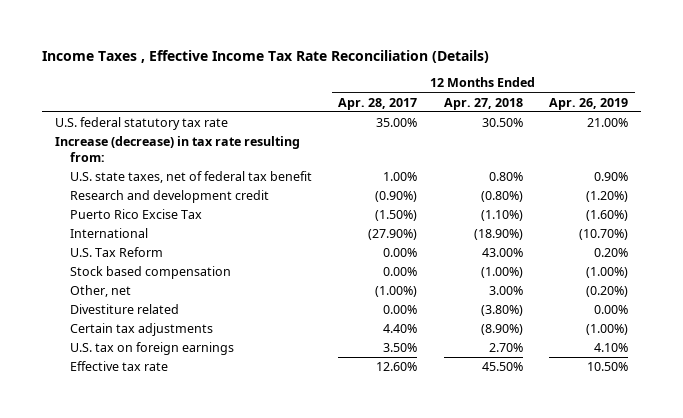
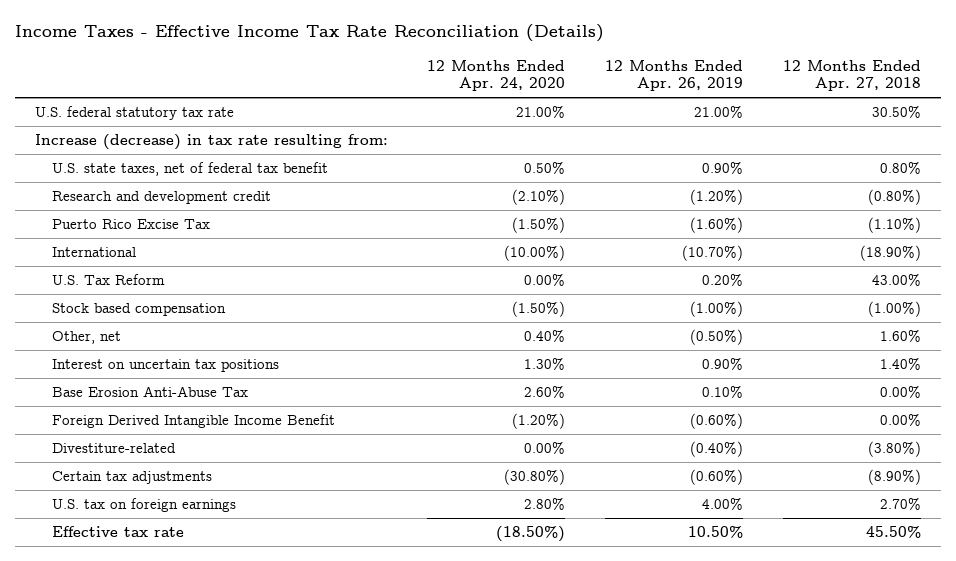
- Income Taxes , Effective Income Tax Rate Reconciliation (Details)
+ Income Taxes - Effective Income Tax Rate Reconciliation (Details)
- | 12 Months Ended Apr. 28, 2017 | 12 Months Ended Apr. 27, 2018 | 12 Months Ended Apr. 26, 2019
+ | 12 Months Ended Apr. 24, 2020 | 12 Months Ended Apr. 26, 2019 | 12 Months Ended Apr. 27, 2018
- Other, net | (1.00%) | 3.00% | (0.20%)
- Divestiture related | 0.00% | (3.80%) | 0.00%
- Certain tax adjustments | 4.40% | (8.90%) | (1.00%)
- U.S. tax on foreign earnings | 3.50% | 2.70% | 4.10%
+ Other, net | 0.40% | (0.50%) | 1.60%
+ Interest on uncertain tax positions | 1.30% | 0.90% | 1.40%
+ Base Erosion Anti-Abuse Tax | 2.60% | 0.10% | 0.00%
+ Foreign Derived Intangible Income Benefit | (1.20%) | (0.60%) | 0.00%
+ Divestiture-related | 0.00% | (0.40%) | (3.80%)
+ Certain tax adjustments | (30.80%) | (0.60%) | (8.90%)
+ U.S. tax on foreign earnings | 2.80% | 4.00% | 2.70%

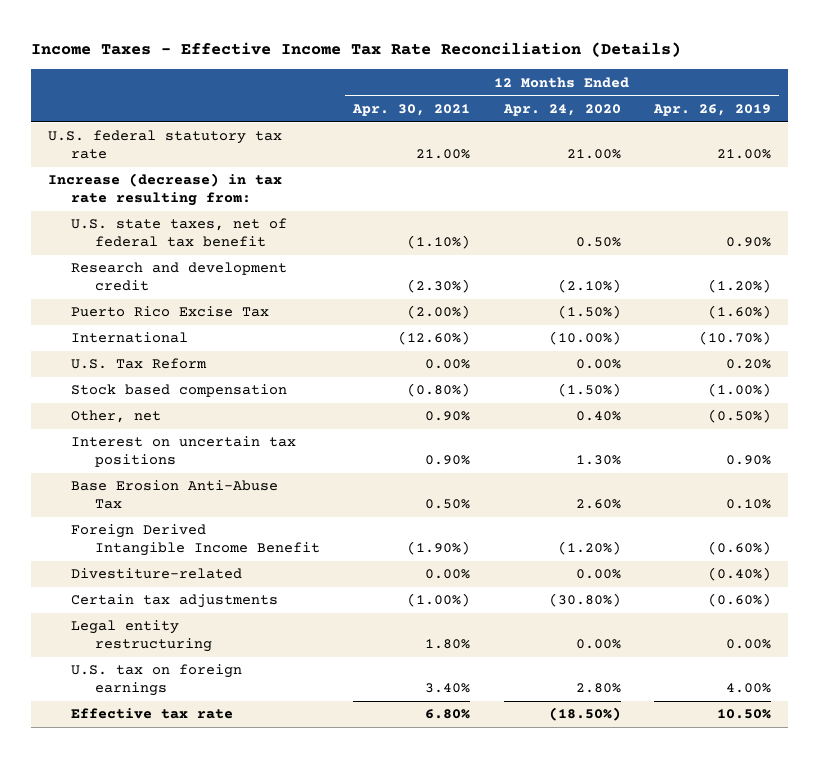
- | 12 Months Ended Apr. 24, 2020 | 12 Months Ended Apr. 26, 2019 | 12 Months Ended Apr. 27, 2018
+ | 12 Months Ended Apr. 30, 2021 | 12 Months Ended Apr. 24, 2020 | 12 Months Ended Apr. 26, 2019
+ Legal entity restructuring | 1.80% | 0.00% | 0.00%

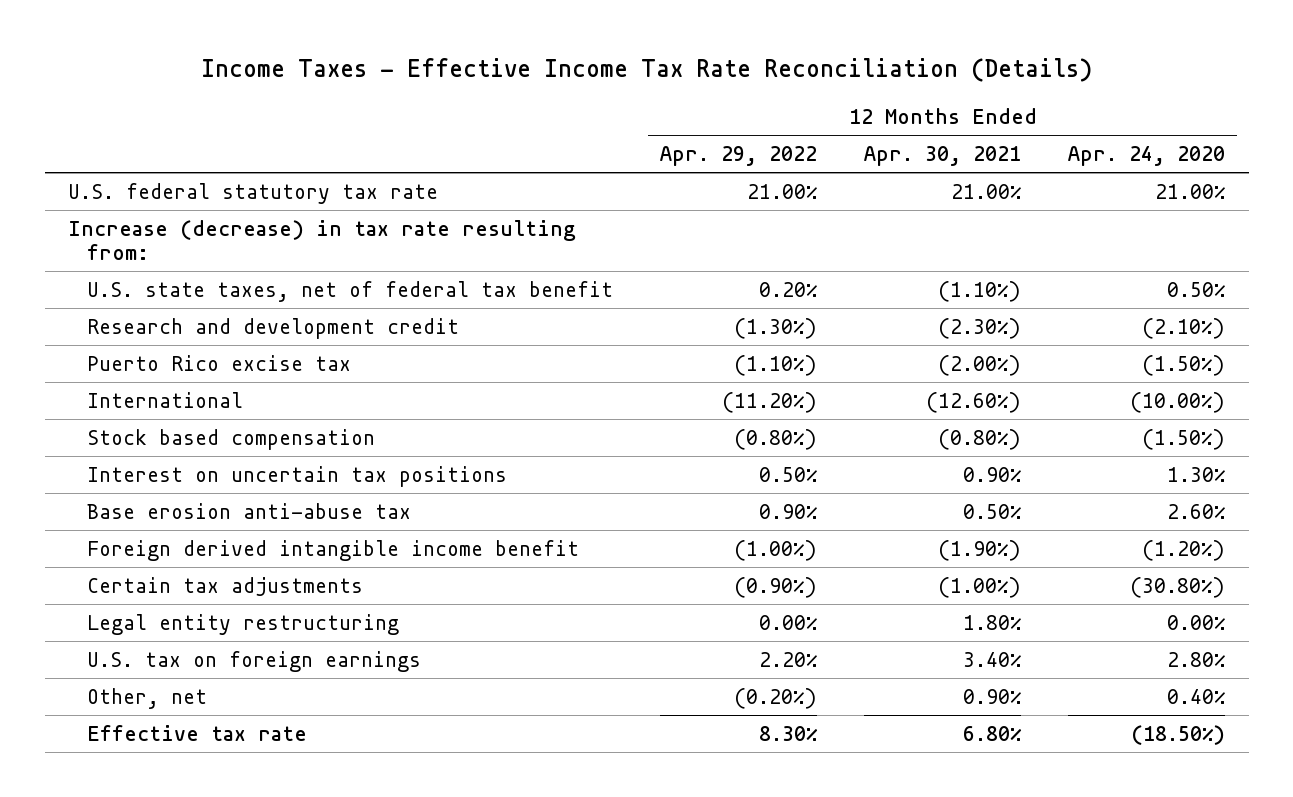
- | 12 Months Ended Apr. 30, 2021 | 12 Months Ended Apr. 24, 2020 | 12 Months Ended Apr. 26, 2019
+ | 12 Months Ended Apr. 29, 2022 | 12 Months Ended Apr. 30, 2021 | 12 Months Ended Apr. 24, 2020
- Puerto Rico Excise Tax | (2.00%) | (1.50%) | (1.60%)
+ Puerto Rico excise tax | (1.10%) | (2.00%) | (1.50%)
- U.S. Tax Reform | 0.00% | 0.00% | 0.20%
- Base Erosion Anti-Abuse Tax | 0.50% | 2.60% | 0.10%
- Foreign Derived Intangible Income Benefit | (1.90%) | (1.20%) | (0.60%)
- Divestiture-related | 0.00% | 0.00% | (0.40%)
+ Base erosion anti-abuse tax | 0.90% | 0.50% | 2.60%
+ Foreign derived intangible income benefit | (1.00%) | (1.90%) | (1.20%)
moved down: Other, net | (0.20%) | 0.90% | 0.40%

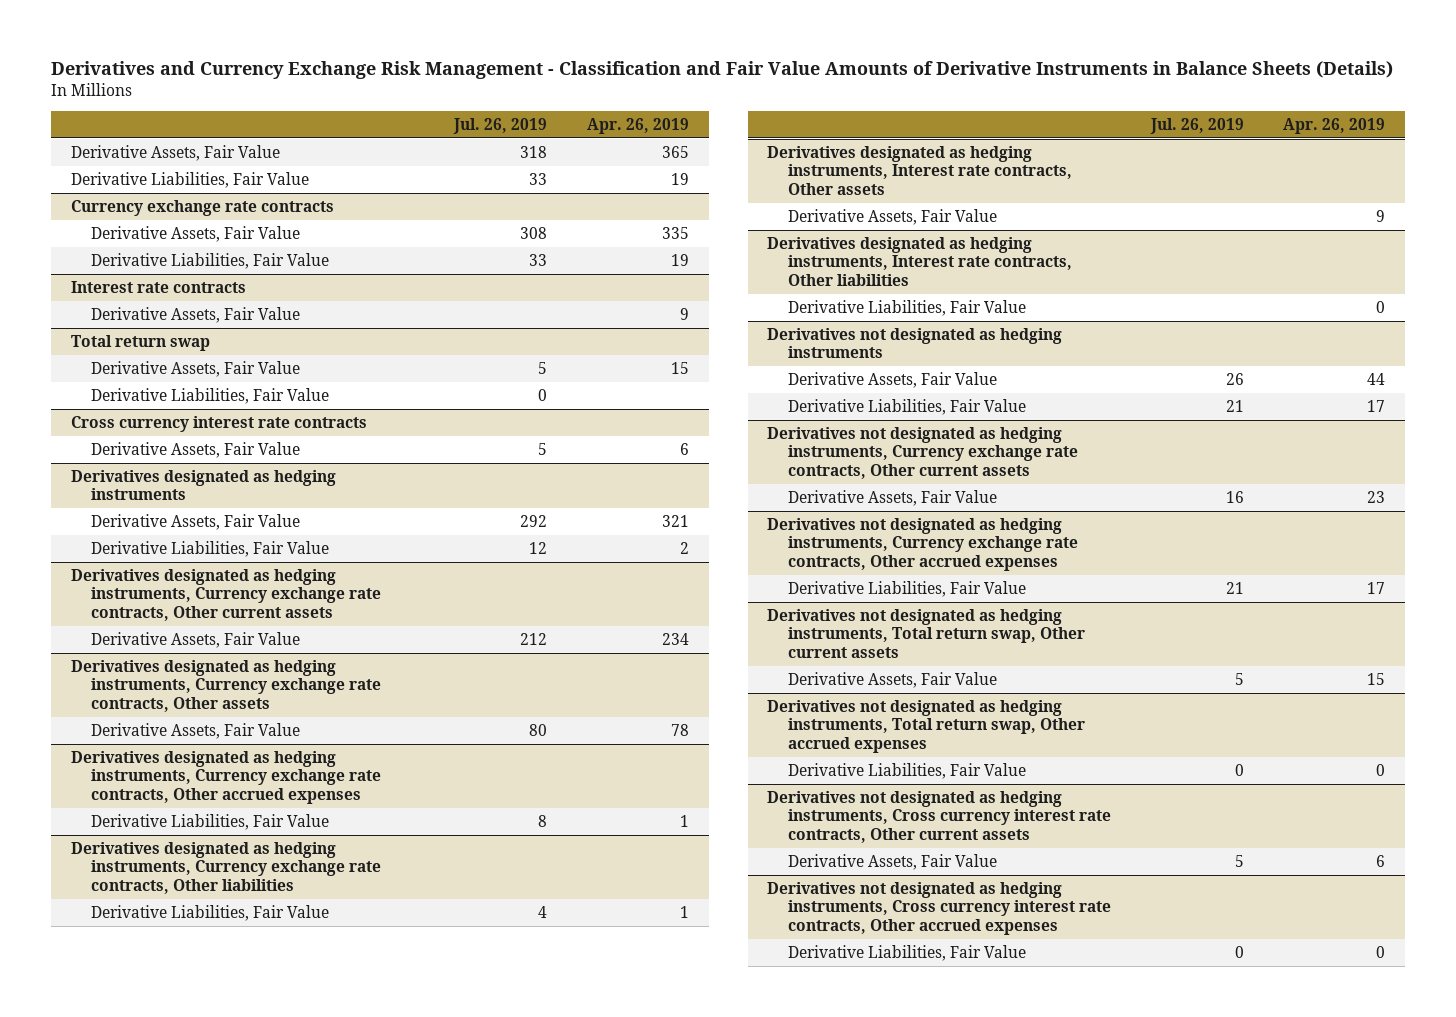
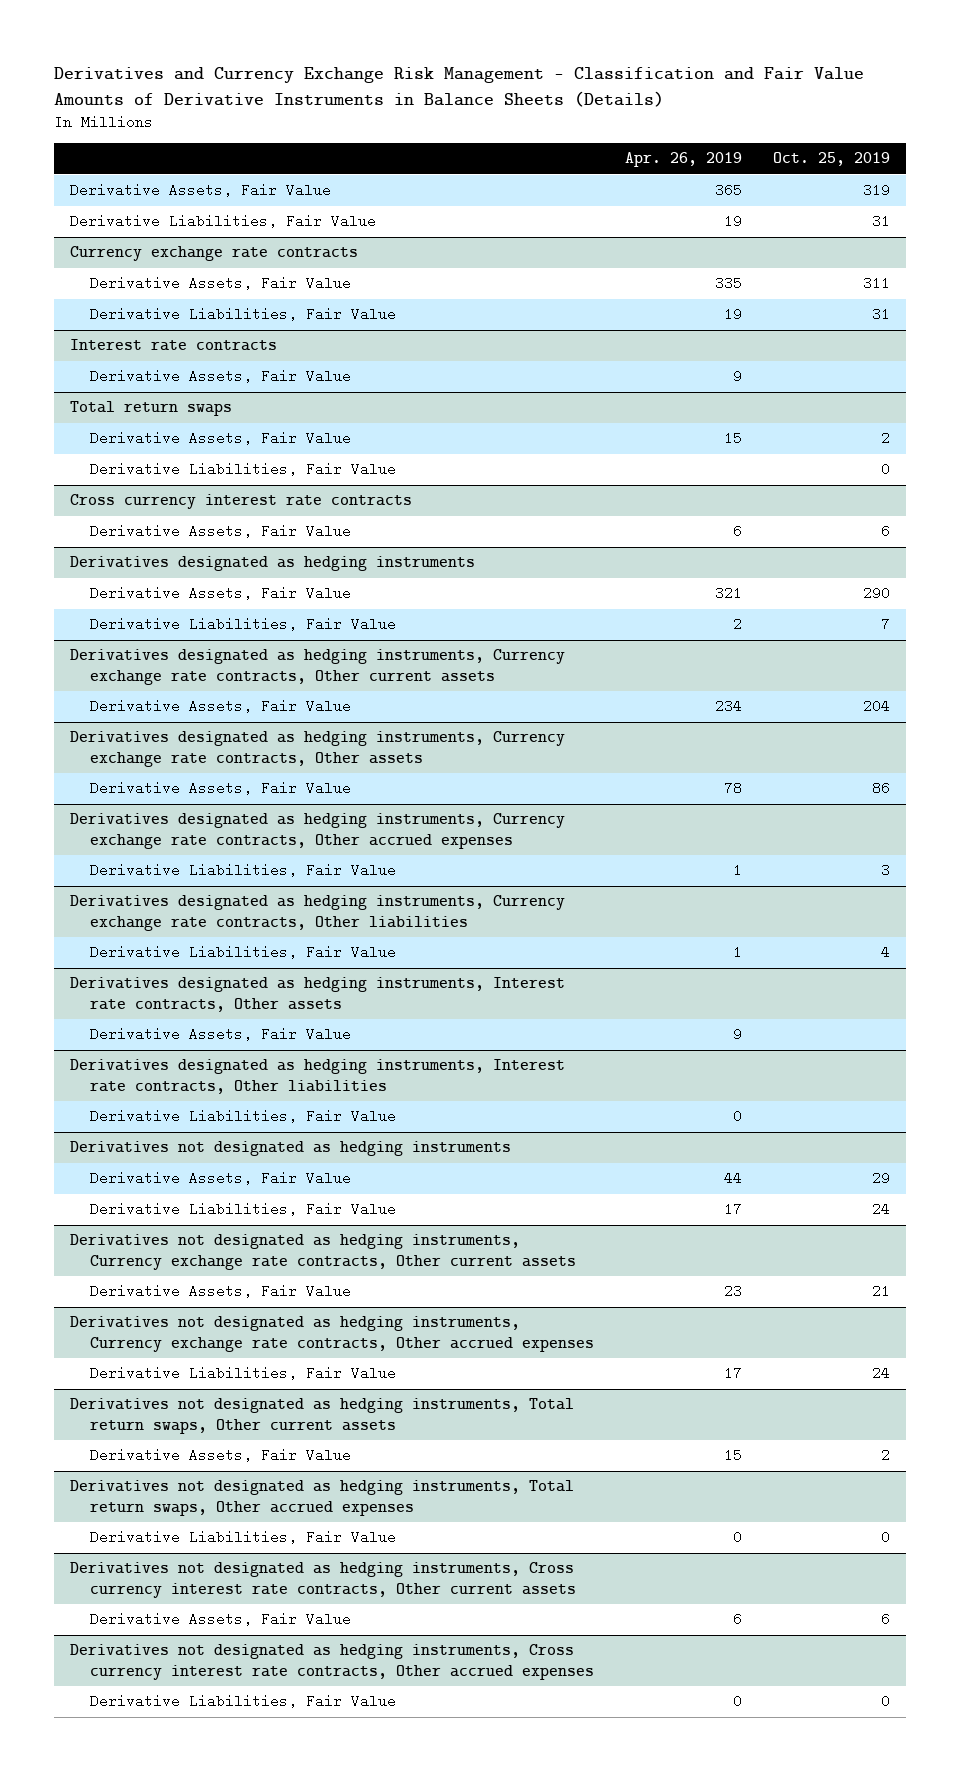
- | Jul. 26, 2019 | Apr. 26, 2019
+ | Apr. 26, 2019 | Oct. 25, 2019
- Total return swap
+ Total return swaps
- Derivatives not designated as hedging instruments, Total return swap, Other current assets
+ Derivatives not designated as hedging instruments, Total return swaps, Other current assets
- Derivatives not designated as hedging instruments, Total return swap, Other accrued expenses
+ Derivatives not designated as hedging instruments, Total return swaps, Other accrued expenses

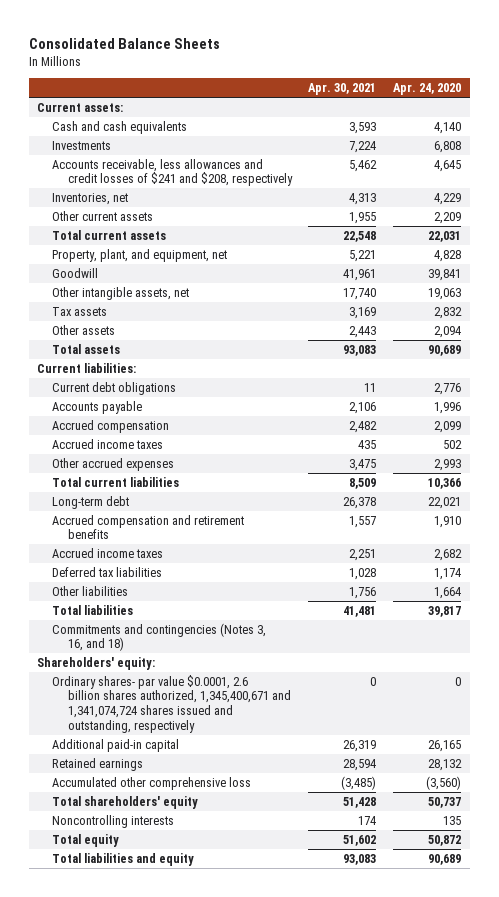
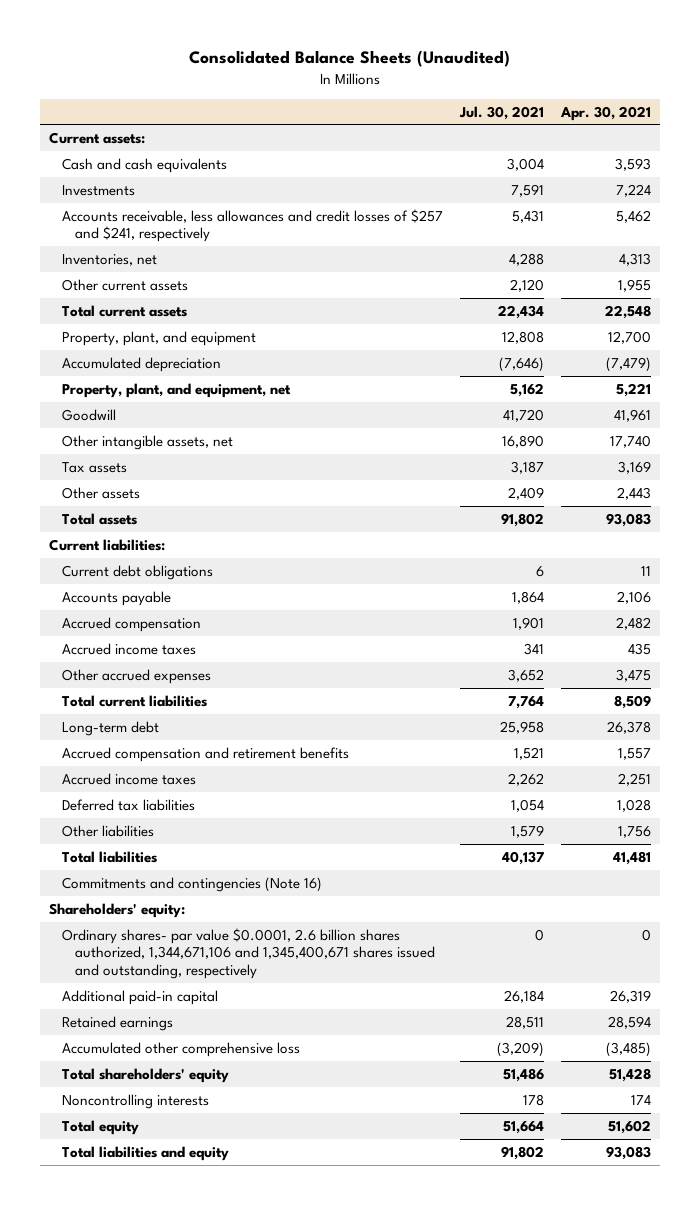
- Consolidated Balance Sheets
+ Consolidated Balance Sheets (Unaudited)
- | Apr. 30, 2021 | Apr. 24, 2020
+ | Jul. 30, 2021 | Apr. 30, 2021
- Accounts receivable, less allowances and credit losses of $241 and $208, respectively | 5,462 | 4,645
+ Accounts receivable, less allowances and credit losses of $257 and $241, respectively | 5,431 | 5,462
+ Property, plant, and equipment | 12,808 | 12,700
+ Accumulated depreciation | (7,646) | (7,479)
- Commitments and contingencies (Notes 3, 16, and 18)
+ Commitments and contingencies (Note 16)
- Ordinary shares- par value $0.0001, 2.6 billion shares authorized, 1,345,400,671 and 1,341,074,724 shares issued and outstanding, respectively | 0 | 0
+ Ordinary shares- par value $0.0001, 2.6 billion shares authorized, 1,344,671,106 and 1,345,400,671 shares issued and outstanding, respectively | 0 | 0

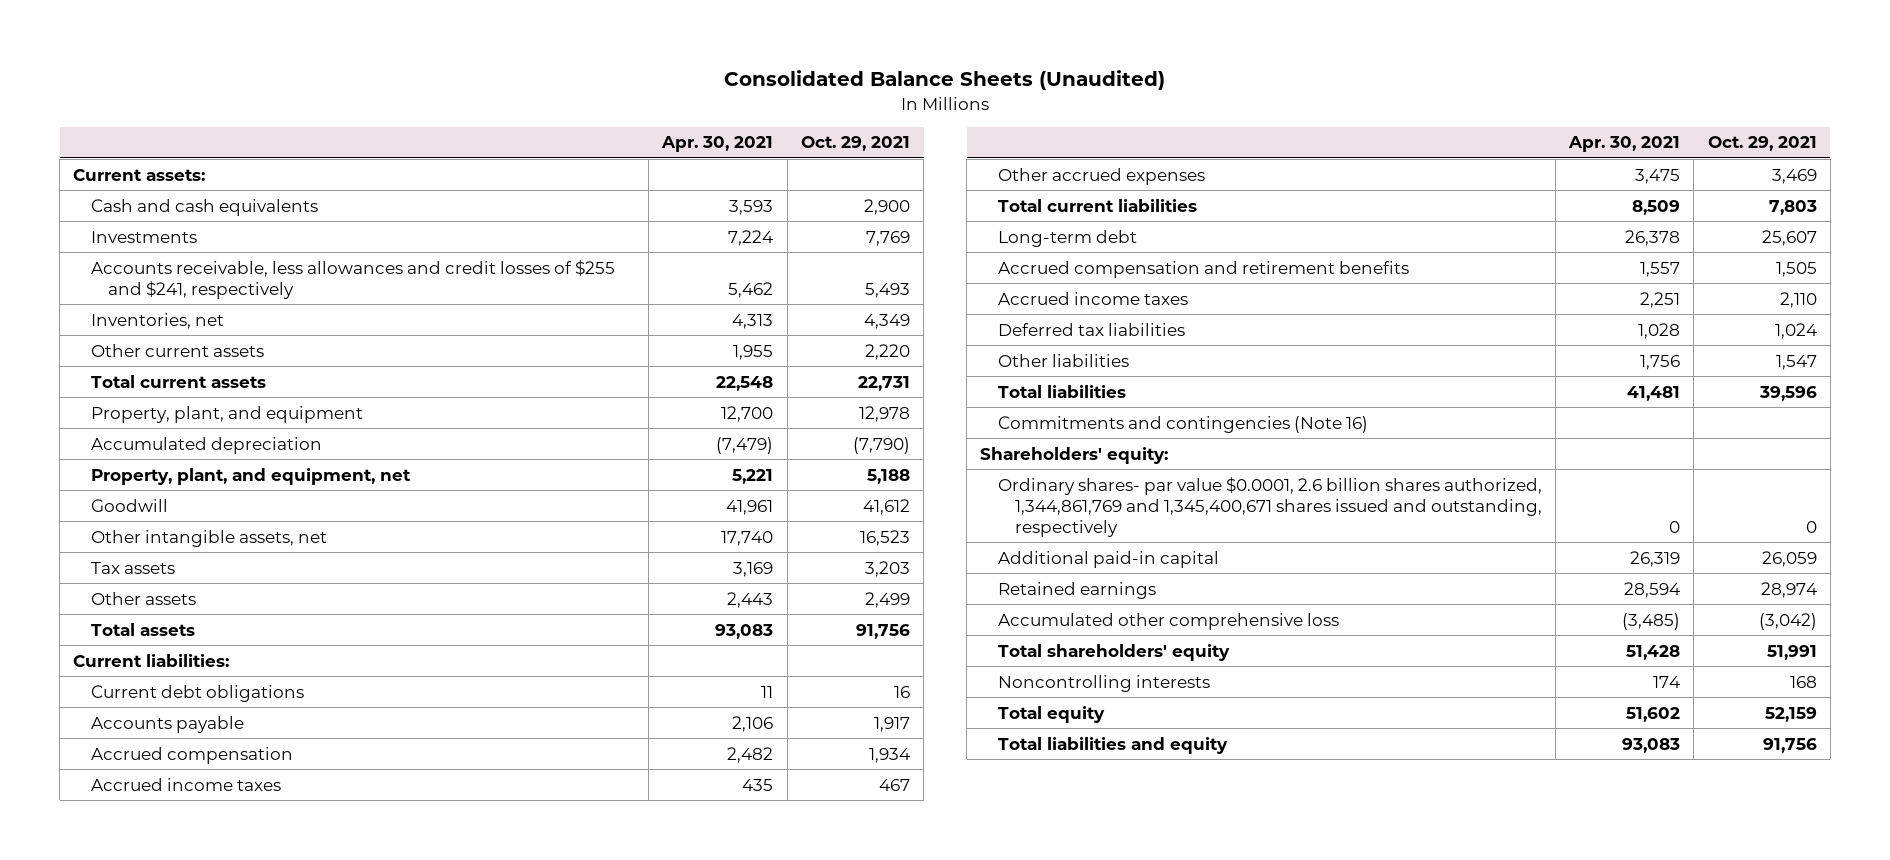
- | Jul. 30, 2021 | Apr. 30, 2021
+ | Apr. 30, 2021 | Oct. 29, 2021
- Accounts receivable, less allowances and credit losses of $257 and $241, respectively | 5,431 | 5,462
+ Accounts receivable, less allowances and credit losses of $255 and $241, respectively | 5,462 | 5,493
- Ordinary shares- par value $0.0001, 2.6 billion shares authorized, 1,344,671,106 and 1,345,400,671 shares issued and outstanding, respectively | 0 | 0
+ Ordinary shares- par value $0.0001, 2.6 billion shares authorized, 1,344,861,769 and 1,345,400,671 shares issued and outstanding, respectively | 0 | 0

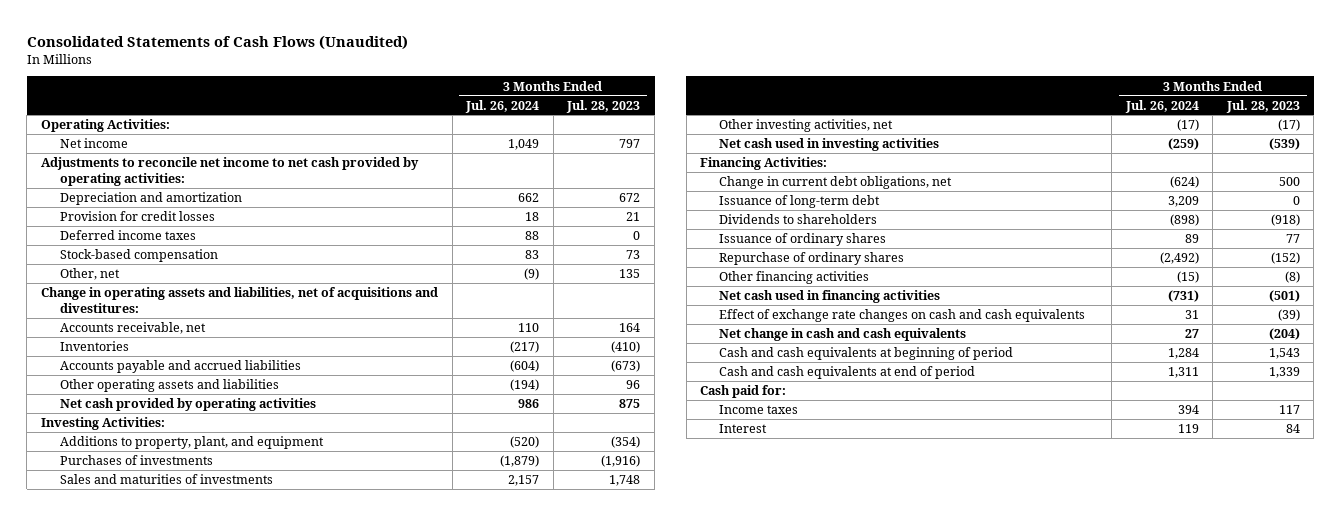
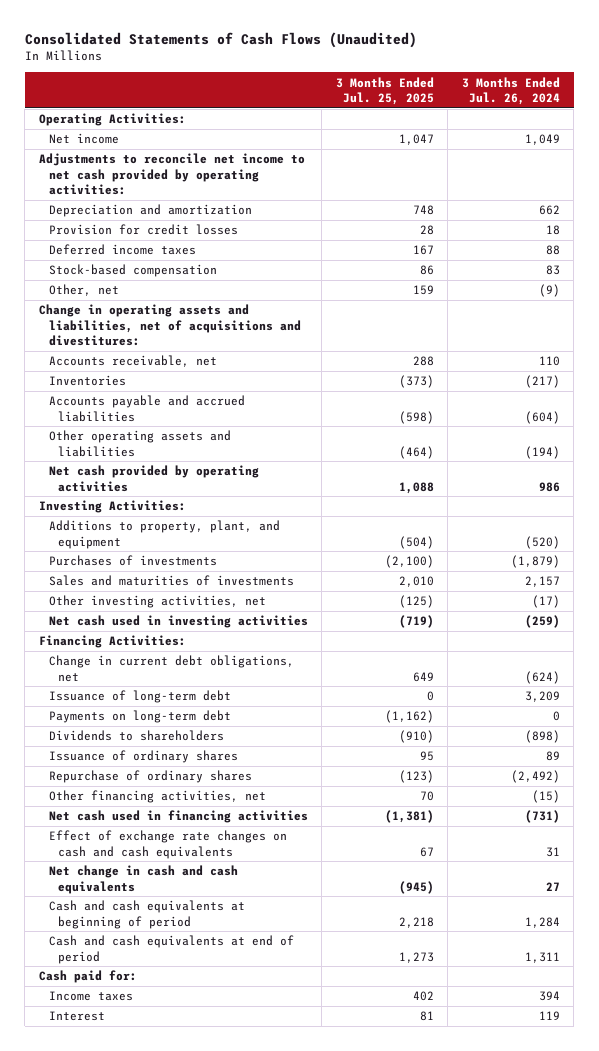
- | 3 Months Ended Jul. 26, 2024 | 3 Months Ended Jul. 28, 2023
+ | 3 Months Ended Jul. 25, 2025 | 3 Months Ended Jul. 26, 2024
+ Payments on long-term debt | (1,162) | 0
- Other financing activities | (15) | (8)
+ Other financing activities, net | 70 | (15)

